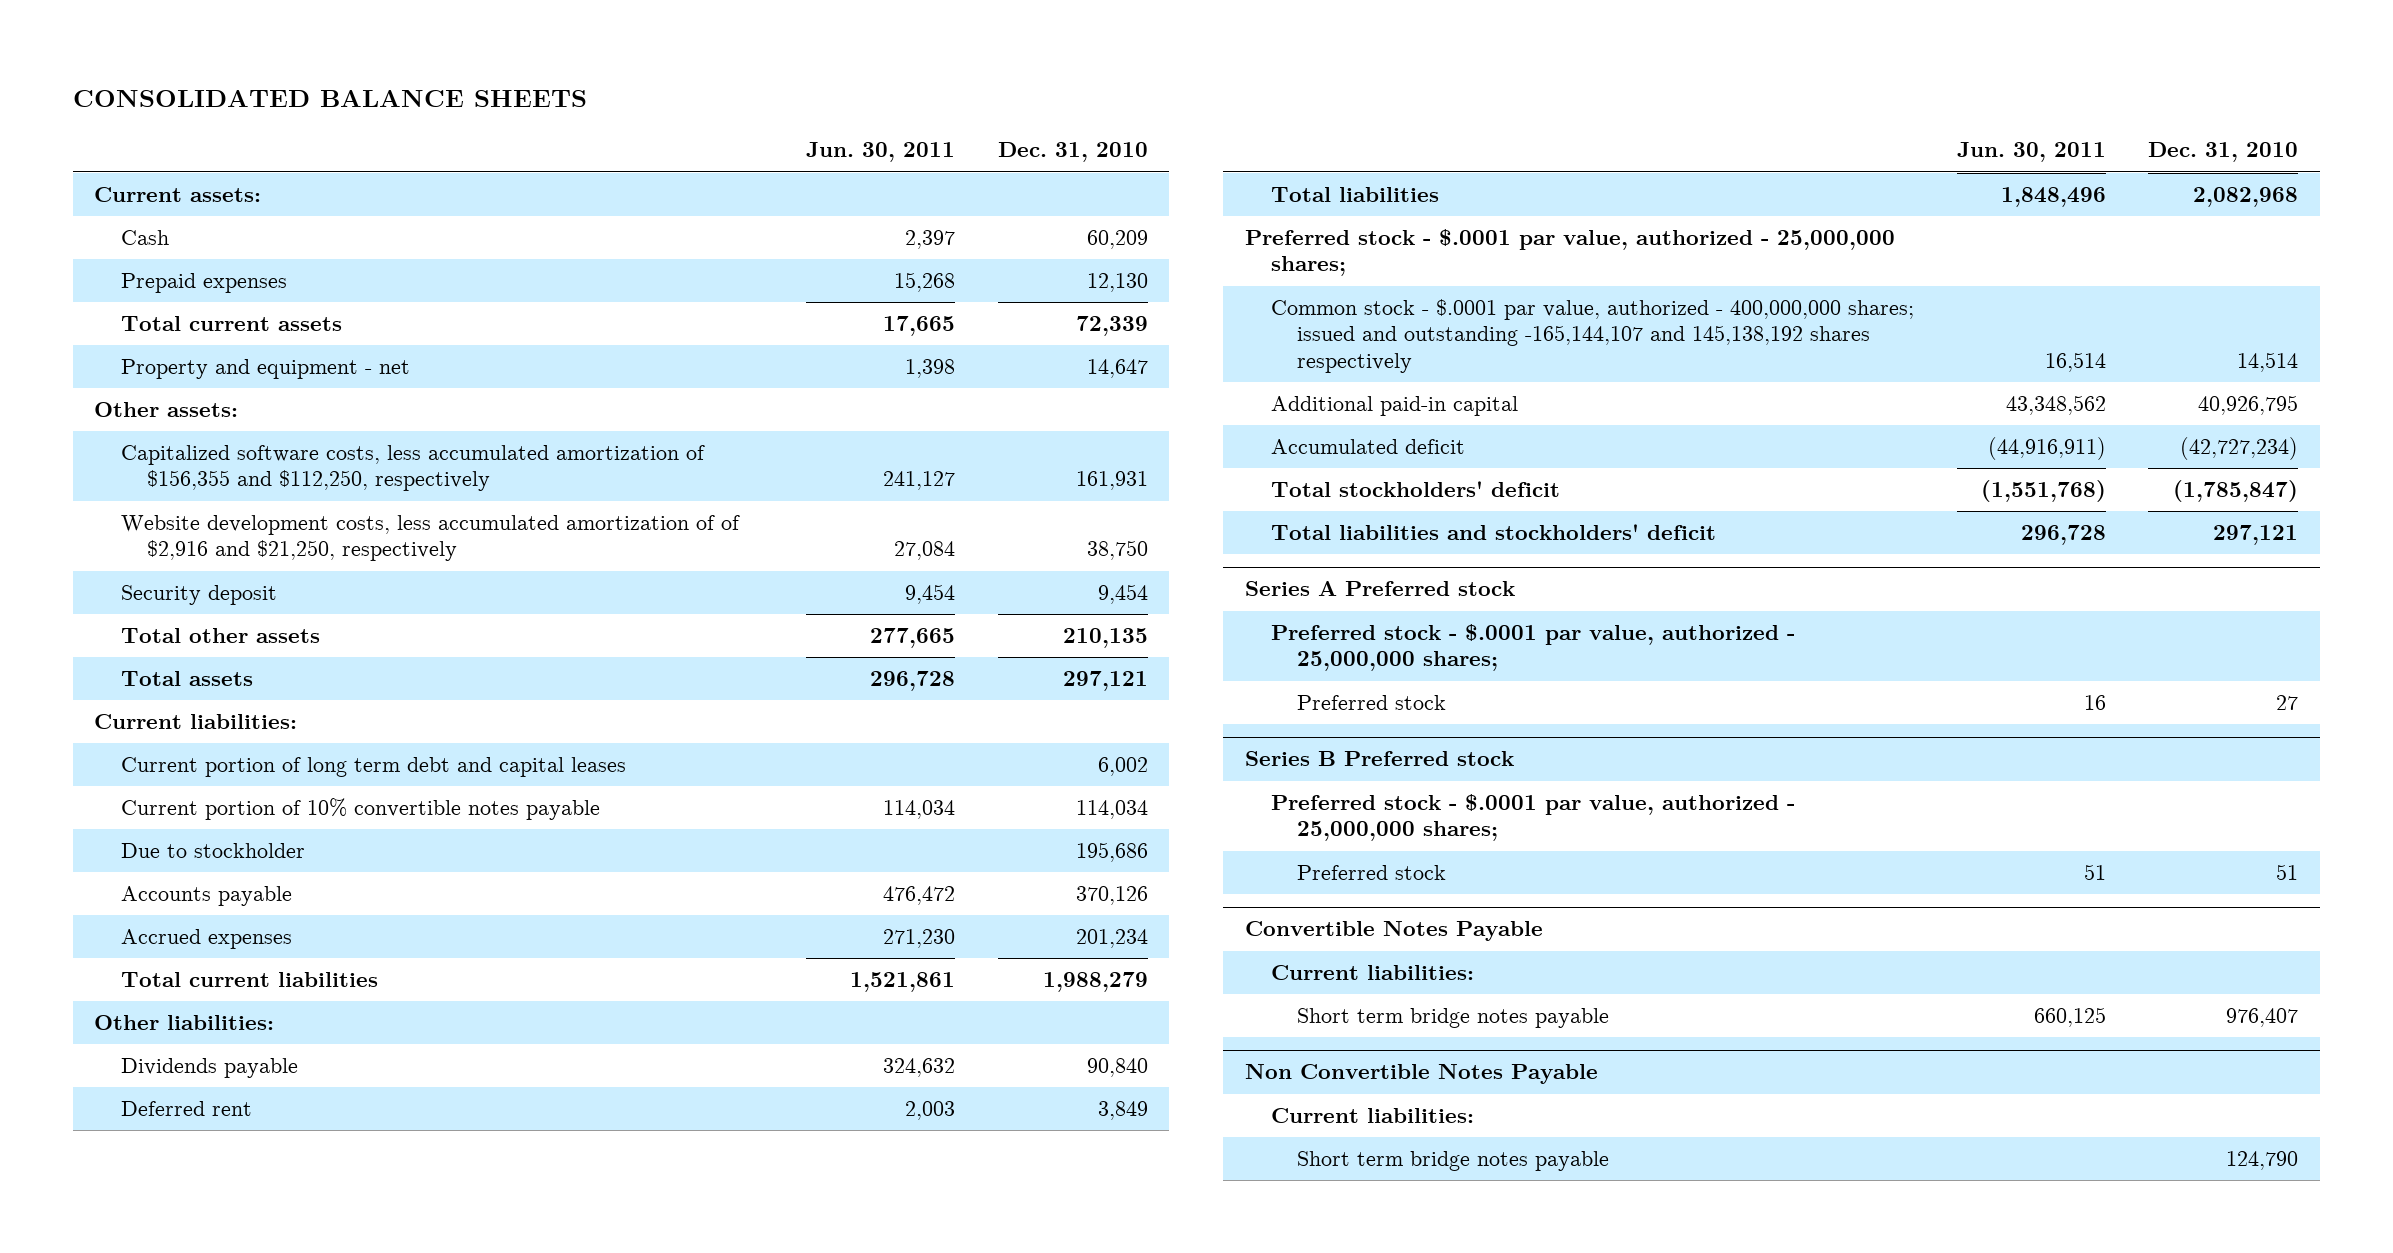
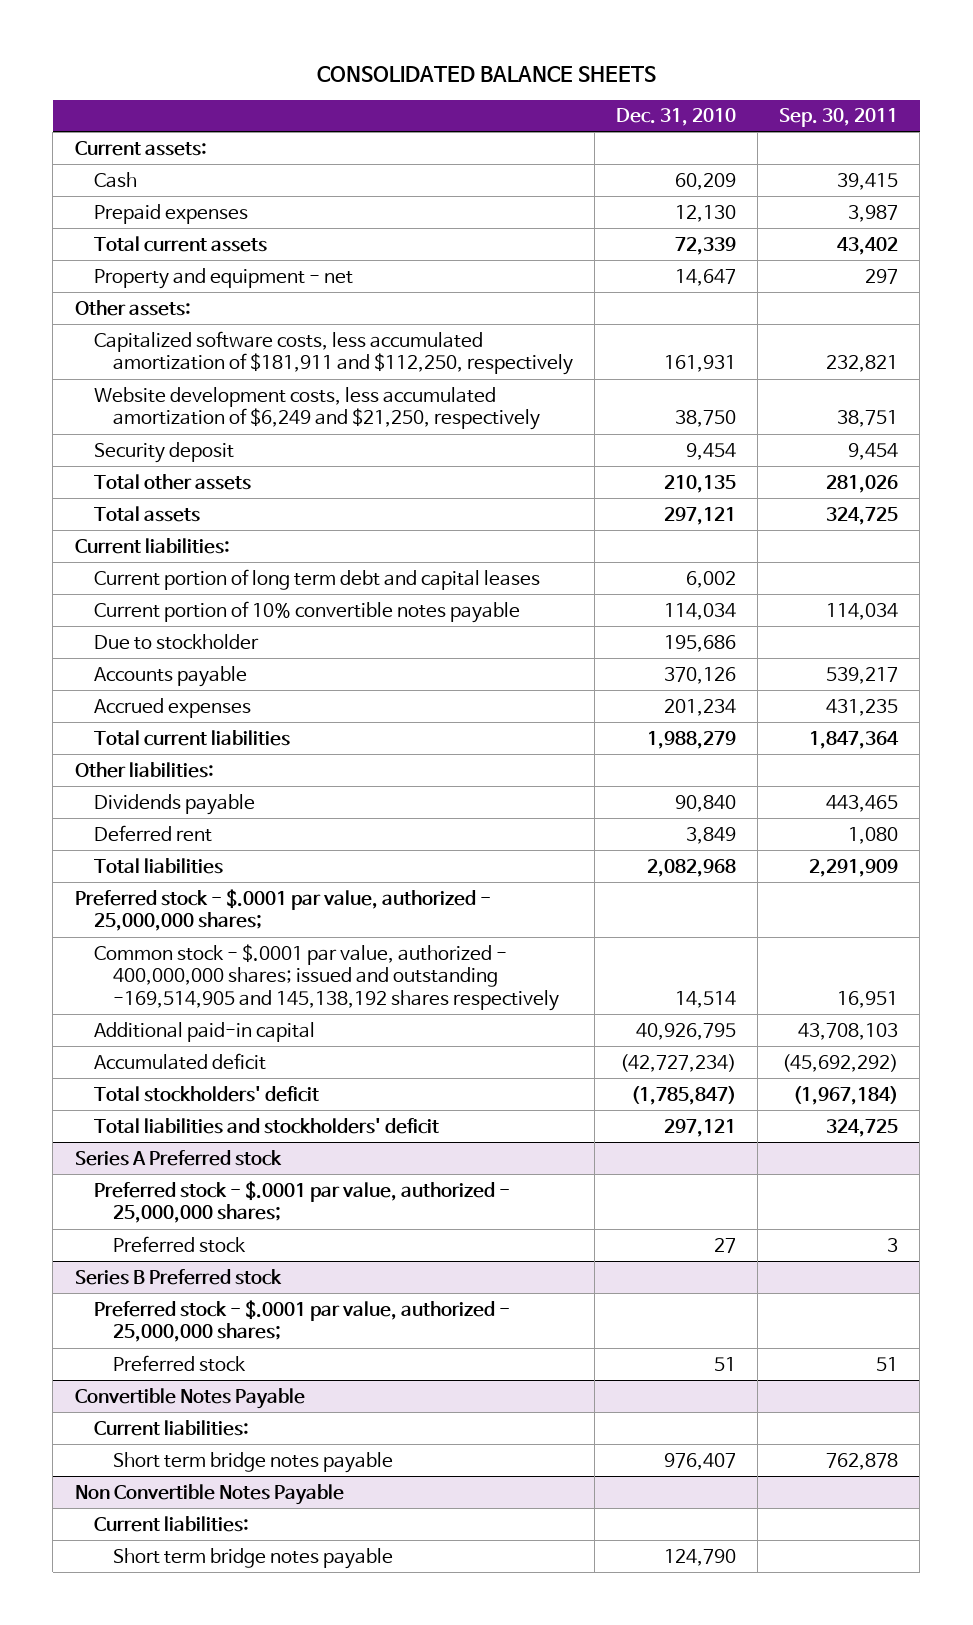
- | Jun. 30, 2011 | Dec. 31, 2010
+ | Dec. 31, 2010 | Sep. 30, 2011
- Capitalized software costs, less accumulated amortization of $156,355 and $112,250, respectively | 241,127 | 161,931
- Website development costs, less accumulated amortization of of $2,916 and $21,250, respectively | 27,084 | 38,750
+ Capitalized software costs, less accumulated amortization of $181,911 and $112,250, respectively | 161,931 | 232,821
+ Website development costs, less accumulated amortization of $6,249 and $21,250, respectively | 38,750 | 38,751
- Common stock - $.0001 par value, authorized - 400,000,000 shares; issued and outstanding -165,144,107 and 145,138,192 shares respectively | 16,514 | 14,514
+ Common stock - $.0001 par value, authorized - 400,000,000 shares; issued and outstanding -169,514,905 and 145,138,192 shares respectively | 14,514 | 16,951

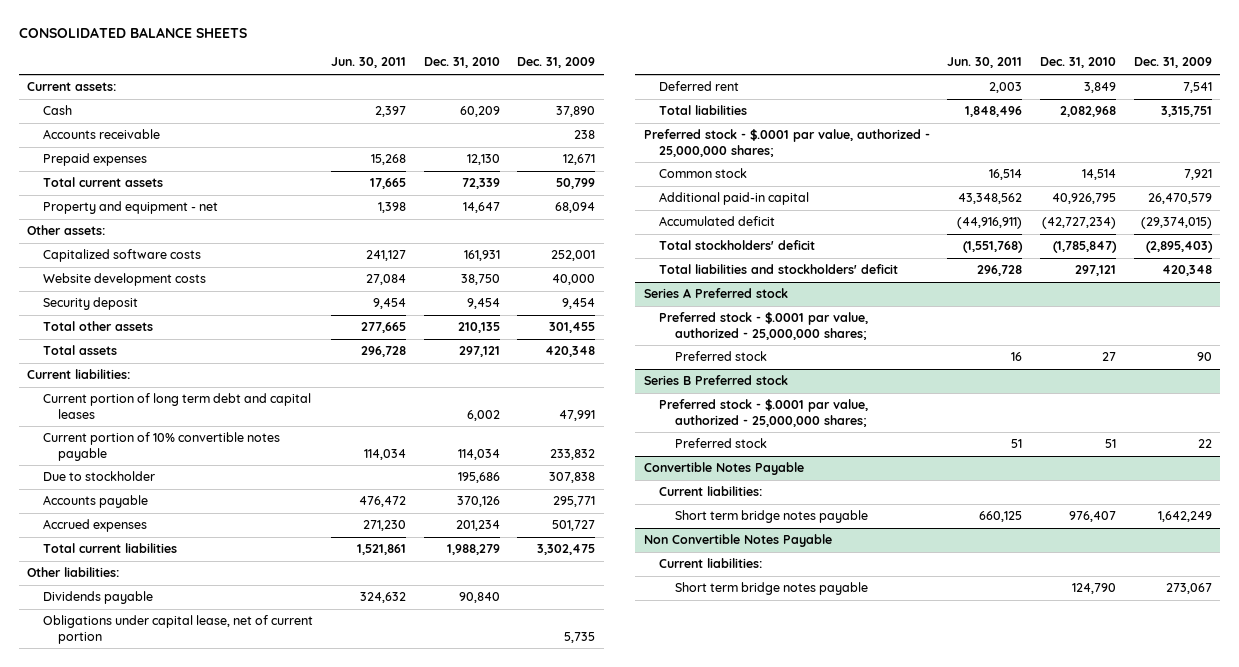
- | Dec. 31, 2010 | Sep. 30, 2011
+ | Jun. 30, 2011 | Dec. 31, 2010 | Dec. 31, 2009
+ Accounts receivable | | | 238
- Capitalized software costs, less accumulated amortization of $181,911 and $112,250, respectively | 161,931 | 232,821
- Website development costs, less accumulated amortization of $6,249 and $21,250, respectively | 38,750 | 38,751
+ Capitalized software costs | 241,127 | 161,931 | 252,001
+ Website development costs | 27,084 | 38,750 | 40,000
+ Obligations under capital lease, net of current portion | | | 5,735
- Common stock - $.0001 par value, authorized - 400,000,000 shares; issued and outstanding -169,514,905 and 145,138,192 shares respectively | 14,514 | 16,951
+ Common stock | 16,514 | 14,514 | 7,921

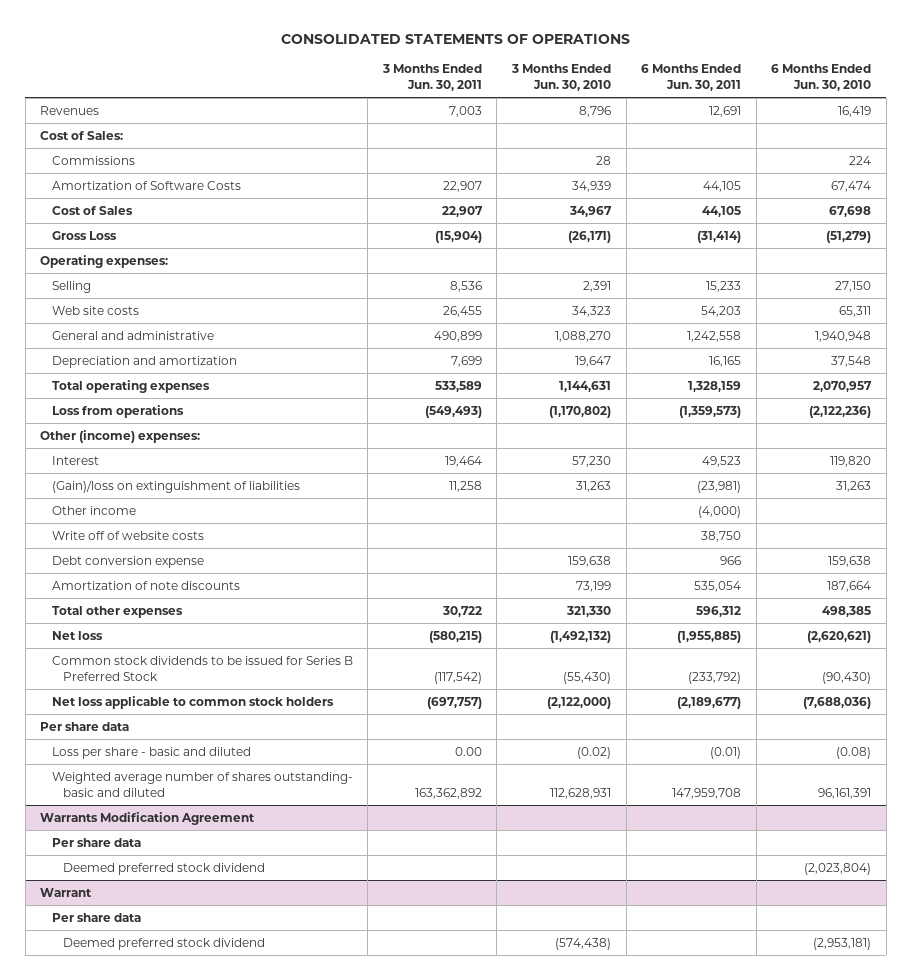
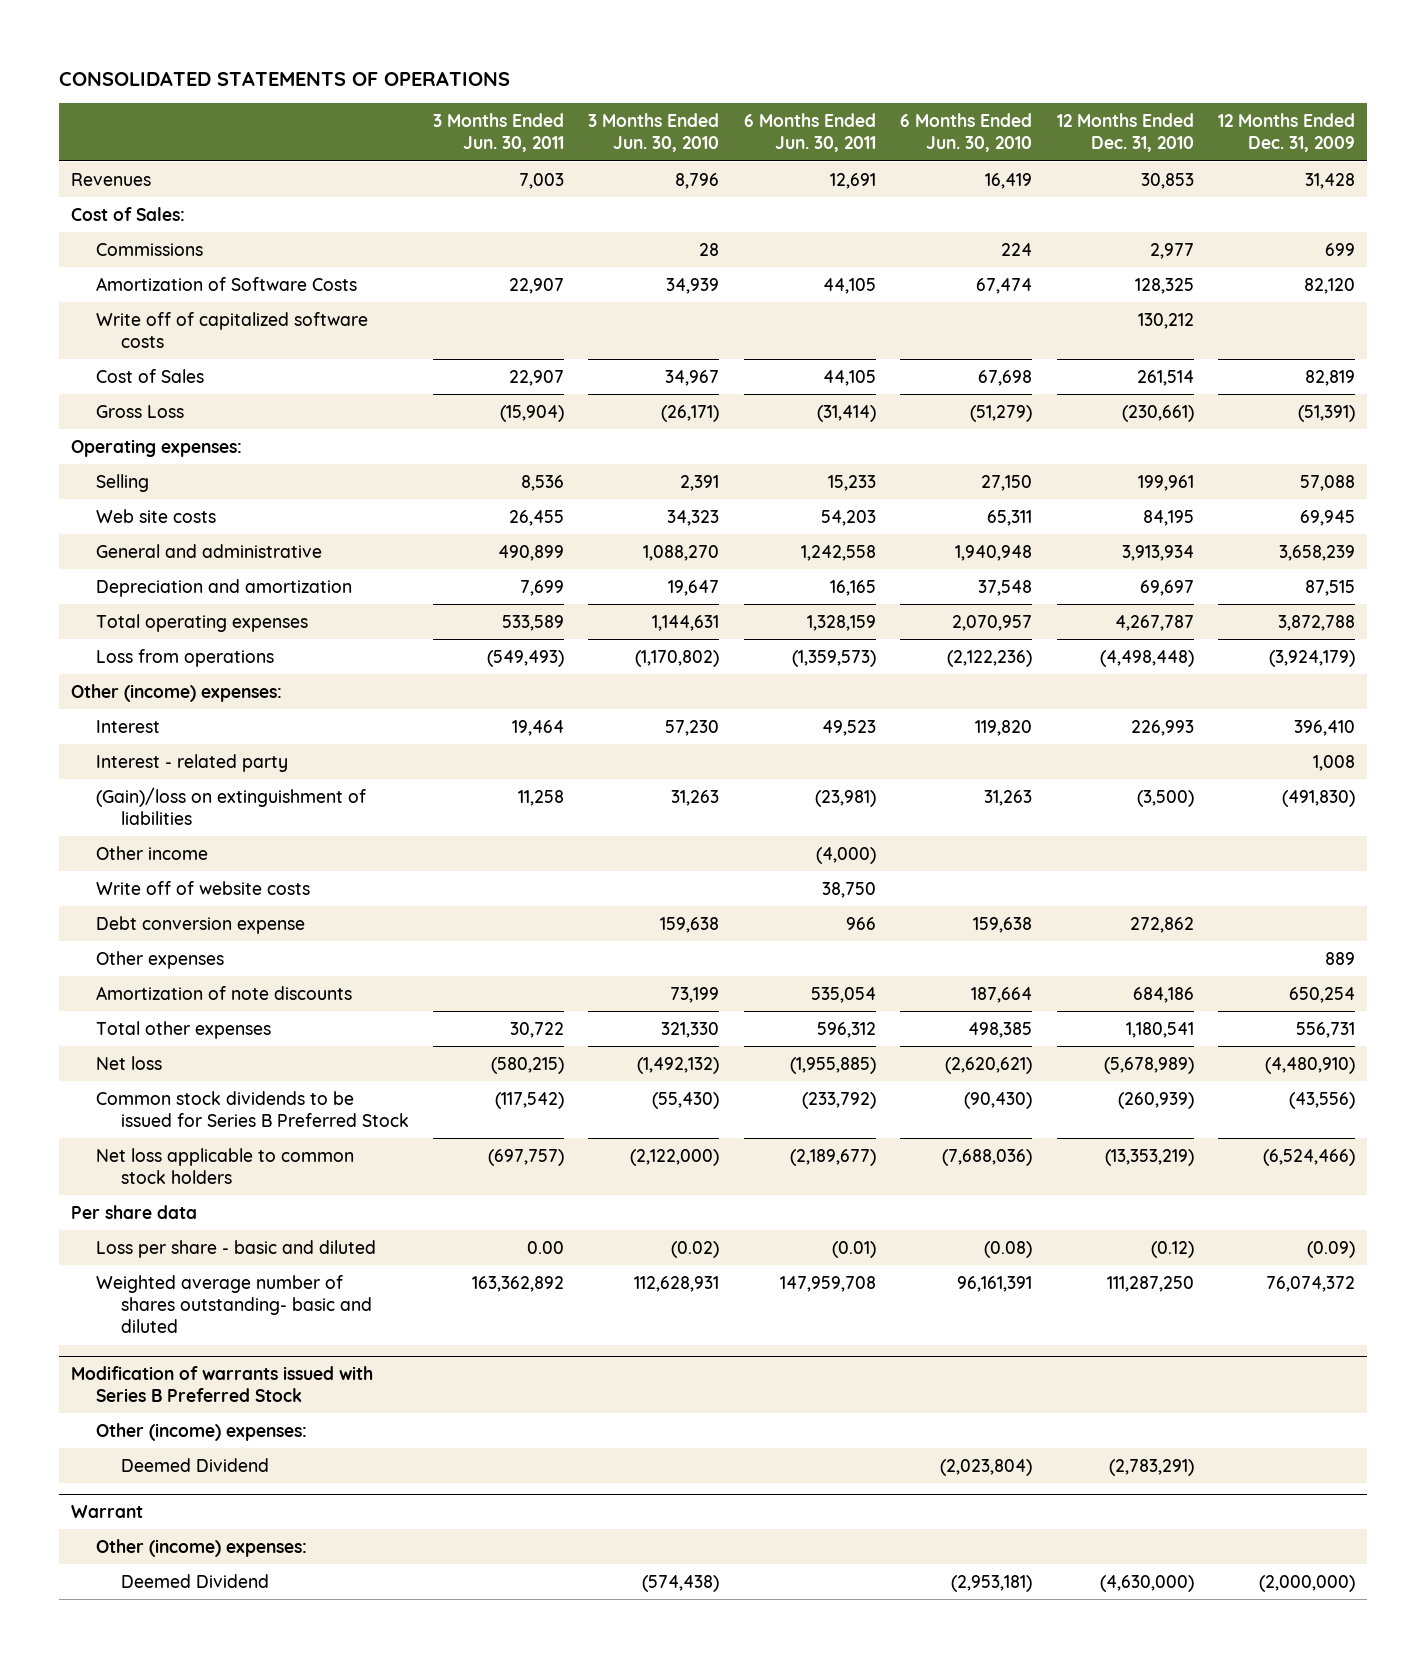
- | 3 Months Ended Jun. 30, 2011 | 3 Months Ended Jun. 30, 2010 | 6 Months Ended Jun. 30, 2011 | 6 Months Ended Jun. 30, 2010
+ | 3 Months Ended Jun. 30, 2011 | 3 Months Ended Jun. 30, 2010 | 6 Months Ended Jun. 30, 2011 | 6 Months Ended Jun. 30, 2010 | 12 Months Ended Dec. 31, 2010 | 12 Months Ended Dec. 31, 2009
+ Write off of capitalized software costs | | | | | 130,212 |
+ Interest - related party | | | | | | 1,008
+ Other expenses | | | | | | 889
- Warrants Modification Agreement
- Per share data
- Deemed preferred stock dividend | | | | (2,023,804)
+ Modification of warrants issued with Series B Preferred Stock
+ Other (income) expenses:
+ Deemed Dividend | | | | (2,023,804) | (2,783,291) |
@ Warrant
- Per share data
- Deemed preferred stock dividend | | (574,438) | | (2,953,181)
+ Other (income) expenses:
+ Deemed Dividend | | (574,438) | | (2,953,181) | (4,630,000) | (2,000,000)

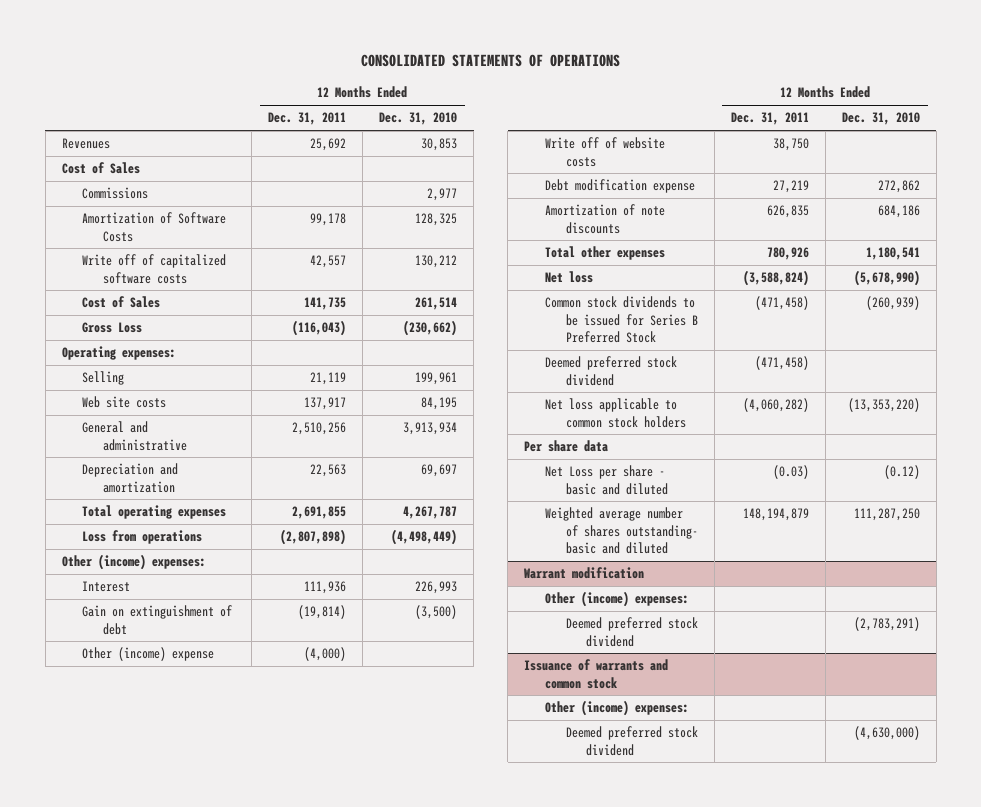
- | 3 Months Ended Jun. 30, 2011 | 3 Months Ended Jun. 30, 2010 | 6 Months Ended Jun. 30, 2011 | 6 Months Ended Jun. 30, 2010 | 12 Months Ended Dec. 31, 2010 | 12 Months Ended Dec. 31, 2009
+ | 12 Months Ended Dec. 31, 2011 | 12 Months Ended Dec. 31, 2010
- Cost of Sales:
+ Cost of Sales
- Gross Loss | (15,904) | (26,171) | (31,414) | (51,279) | (230,661) | (51,391)
+ Gross Loss | (116,043) | (230,662)
- Loss from operations | (549,493) | (1,170,802) | (1,359,573) | (2,122,236) | (4,498,448) | (3,924,179)
+ Loss from operations | (2,807,898) | (4,498,449)
- Interest - related party | | | | | | 1,008
- (Gain)/loss on extinguishment of liabilities | 11,258 | 31,263 | (23,981) | 31,263 | (3,500) | (491,830)
- Other income | | | (4,000) | | |
+ Gain on extinguishment of debt | (19,814) | (3,500)
+ Other (income) expense | (4,000) |
- Debt conversion expense | | 159,638 | 966 | 159,638 | 272,862 |
- Other expenses | | | | | | 889
+ Debt modification expense | 27,219 | 272,862
- Net loss | (580,215) | (1,492,132) | (1,955,885) | (2,620,621) | (5,678,989) | (4,480,910)
+ Net loss | (3,588,824) | (5,678,990)
- Net loss applicable to common stock holders | (697,757) | (2,122,000) | (2,189,677) | (7,688,036) | (13,353,219) | (6,524,466)
+ Deemed preferred stock dividend | (471,458) |
+ Net loss applicable to common stock holders | (4,060,282) | (13,353,220)
- Loss per share - basic and diluted | 0.00 | (0.02) | (0.01) | (0.08) | (0.12) | (0.09)
+ Net Loss per share - basic and diluted | (0.03) | (0.12)
- Modification of warrants issued with Series B Preferred Stock
+ Warrant modification
- Deemed Dividend | | | | (2,023,804) | (2,783,291) |
- Warrant
+ Deemed preferred stock dividend | | (2,783,291)
+ Issuance of warrants and common stock
- Deemed Dividend | | (574,438) | | (2,953,181) | (4,630,000) | (2,000,000)
+ Deemed preferred stock dividend | | (4,630,000)

